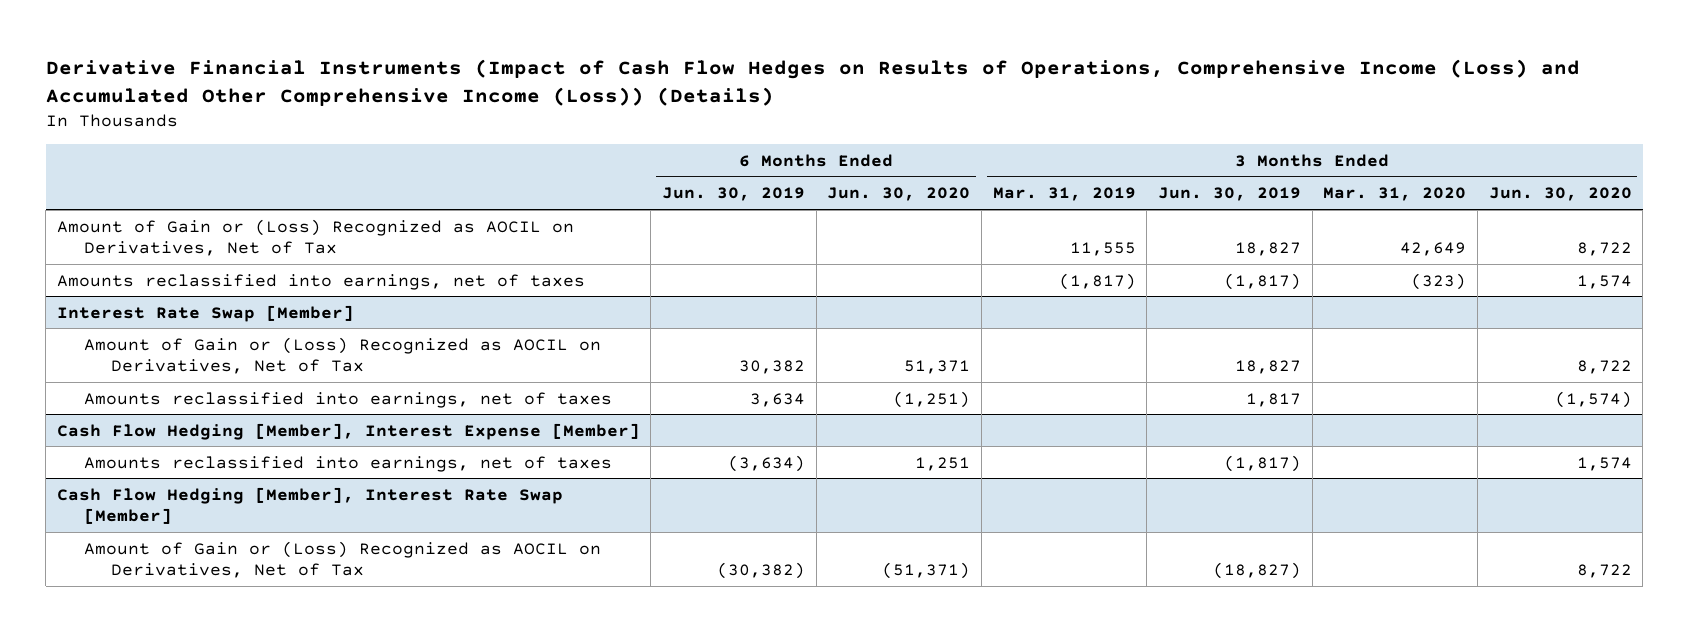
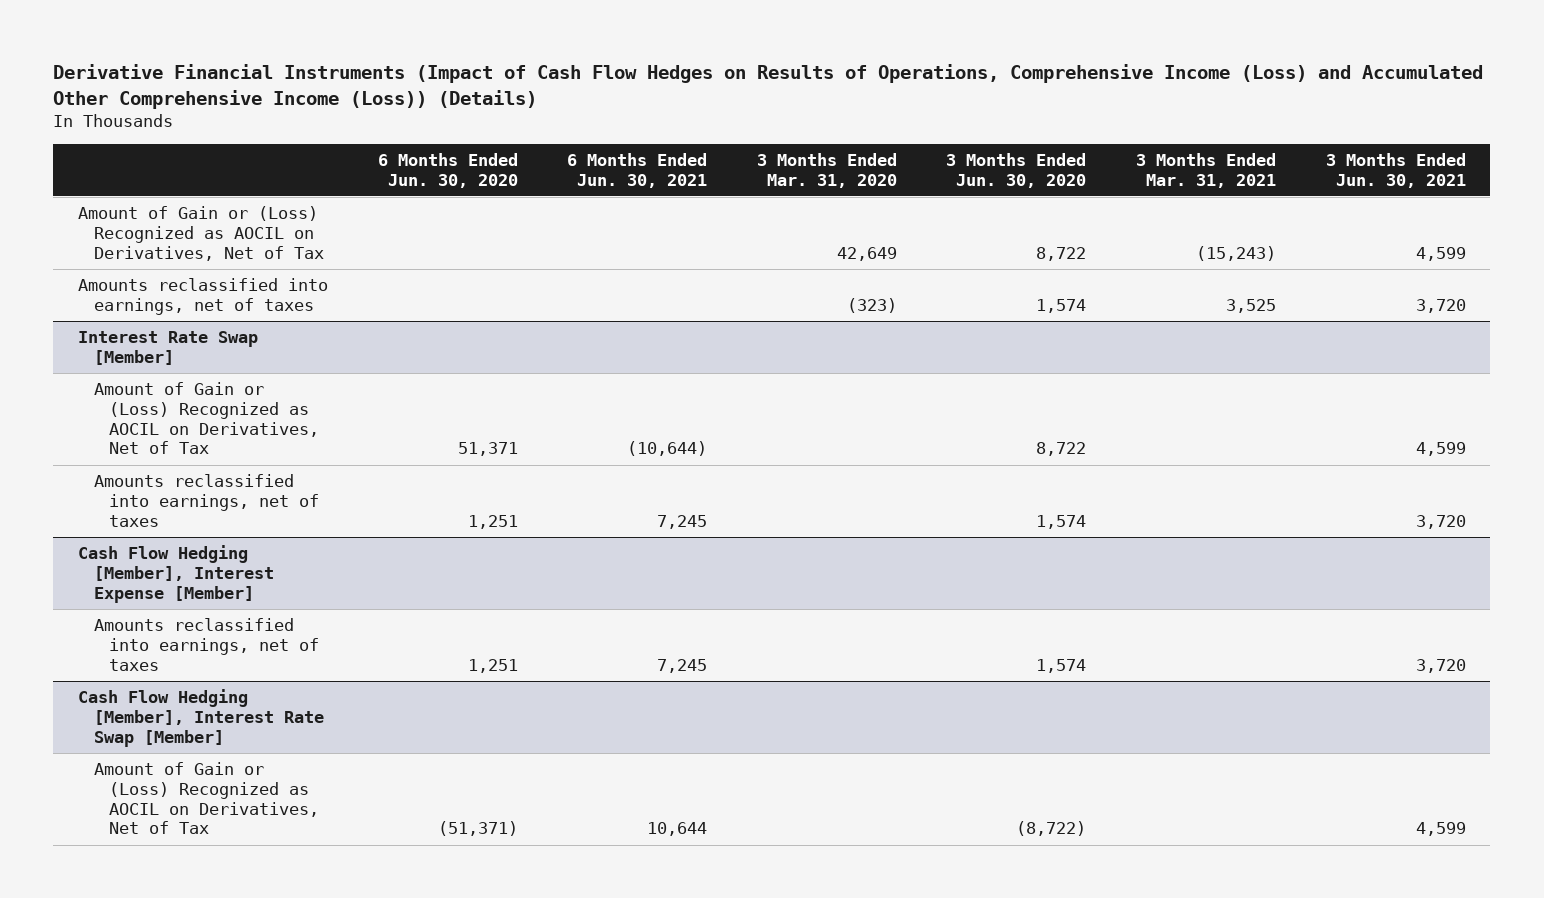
- | 6 Months Ended Jun. 30, 2019 | 6 Months Ended Jun. 30, 2020 | 3 Months Ended Mar. 31, 2019 | 3 Months Ended Jun. 30, 2019 | 3 Months Ended Mar. 31, 2020 | 3 Months Ended Jun. 30, 2020
+ | 6 Months Ended Jun. 30, 2020 | 6 Months Ended Jun. 30, 2021 | 3 Months Ended Mar. 31, 2020 | 3 Months Ended Jun. 30, 2020 | 3 Months Ended Mar. 31, 2021 | 3 Months Ended Jun. 30, 2021
@ Interest Rate Swap [Member]
- Amounts reclassified into earnings, net of taxes | 3,634 | (1,251) | | 1,817 | | (1,574)
+ Amounts reclassified into earnings, net of taxes | 1,251 | 7,245 | | 1,574 | | 3,720
@ Cash Flow Hedging [Member], Interest Rate Swap [Member]
- Amount of Gain or (Loss) Recognized as AOCIL on Derivatives, Net of Tax | (30,382) | (51,371) | | (18,827) | | 8,722
+ Amount of Gain or (Loss) Recognized as AOCIL on Derivatives, Net of Tax | (51,371) | 10,644 | | (8,722) | | 4,599

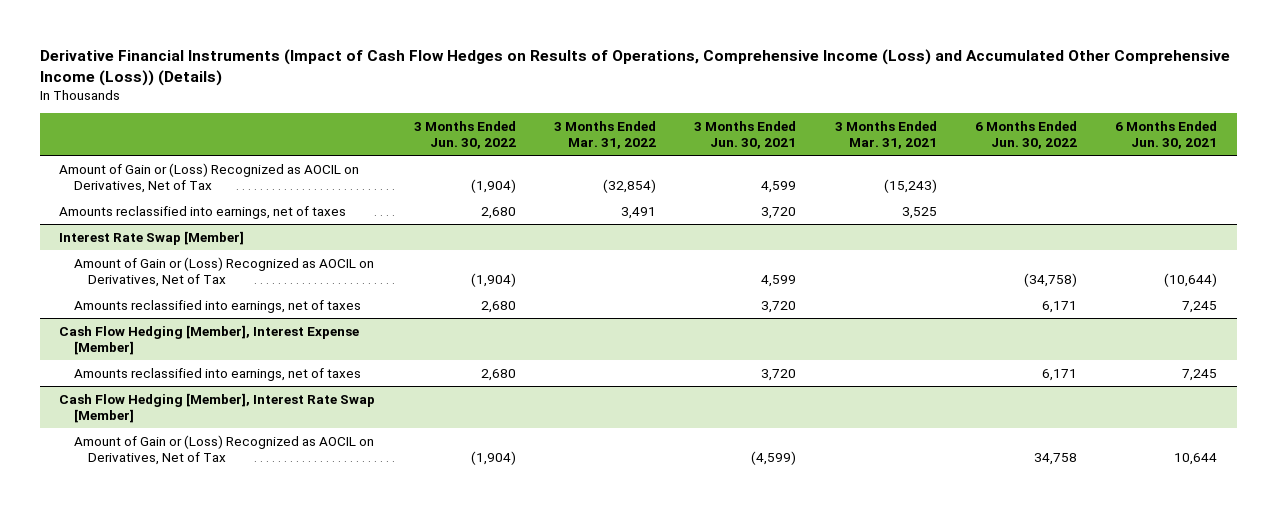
- | 6 Months Ended Jun. 30, 2020 | 6 Months Ended Jun. 30, 2021 | 3 Months Ended Mar. 31, 2020 | 3 Months Ended Jun. 30, 2020 | 3 Months Ended Mar. 31, 2021 | 3 Months Ended Jun. 30, 2021
+ | 3 Months Ended Jun. 30, 2022 | 3 Months Ended Mar. 31, 2022 | 3 Months Ended Jun. 30, 2021 | 3 Months Ended Mar. 31, 2021 | 6 Months Ended Jun. 30, 2022 | 6 Months Ended Jun. 30, 2021
@ Cash Flow Hedging [Member], Interest Rate Swap [Member]
- Amount of Gain or (Loss) Recognized as AOCIL on Derivatives, Net of Tax | (51,371) | 10,644 | | (8,722) | | 4,599
+ Amount of Gain or (Loss) Recognized as AOCIL on Derivatives, Net of Tax | (1,904) | | (4,599) | | 34,758 | 10,644

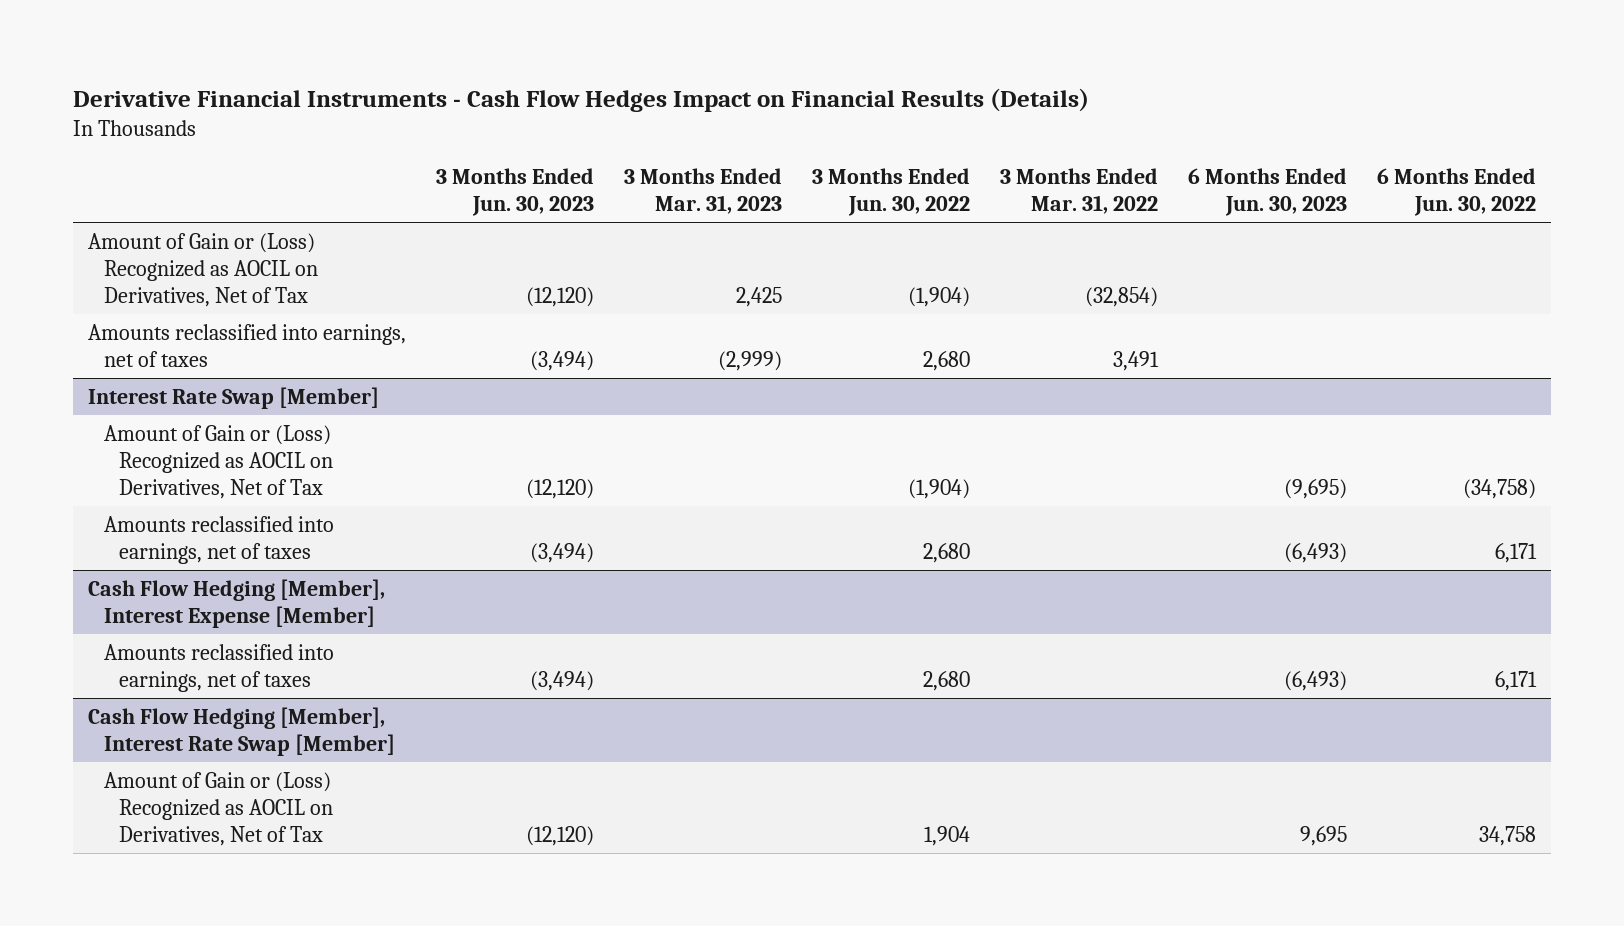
- Derivative Financial Instruments (Impact of Cash Flow Hedges on Results of Operations, Comprehensive Income (Loss) and Accumulated Other Comprehensive Income (Loss)) (Details)
+ Derivative Financial Instruments - Cash Flow Hedges Impact on Financial Results (Details)
- | 3 Months Ended Jun. 30, 2022 | 3 Months Ended Mar. 31, 2022 | 3 Months Ended Jun. 30, 2021 | 3 Months Ended Mar. 31, 2021 | 6 Months Ended Jun. 30, 2022 | 6 Months Ended Jun. 30, 2021
+ | 3 Months Ended Jun. 30, 2023 | 3 Months Ended Mar. 31, 2023 | 3 Months Ended Jun. 30, 2022 | 3 Months Ended Mar. 31, 2022 | 6 Months Ended Jun. 30, 2023 | 6 Months Ended Jun. 30, 2022
@ Cash Flow Hedging [Member], Interest Rate Swap [Member]
- Amount of Gain or (Loss) Recognized as AOCIL on Derivatives, Net of Tax | (1,904) | | (4,599) | | 34,758 | 10,644
+ Amount of Gain or (Loss) Recognized as AOCIL on Derivatives, Net of Tax | (12,120) | | 1,904 | | 9,695 | 34,758

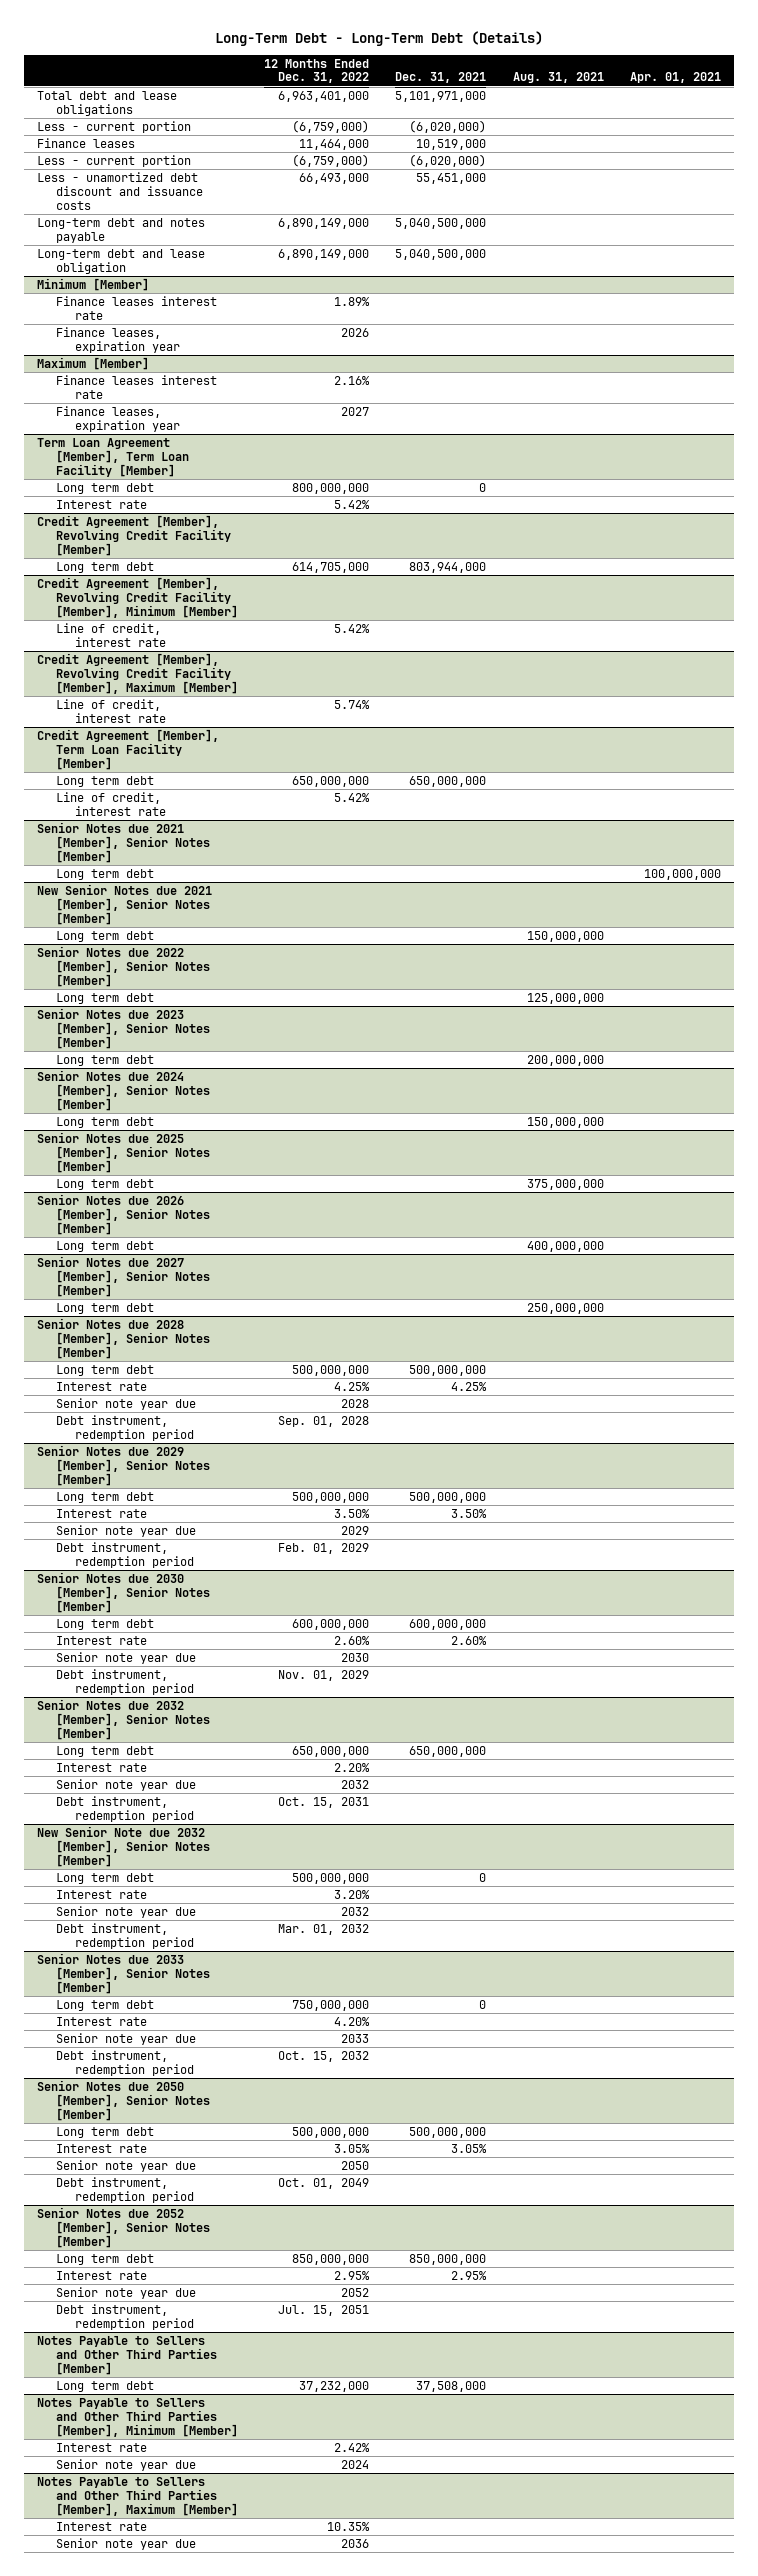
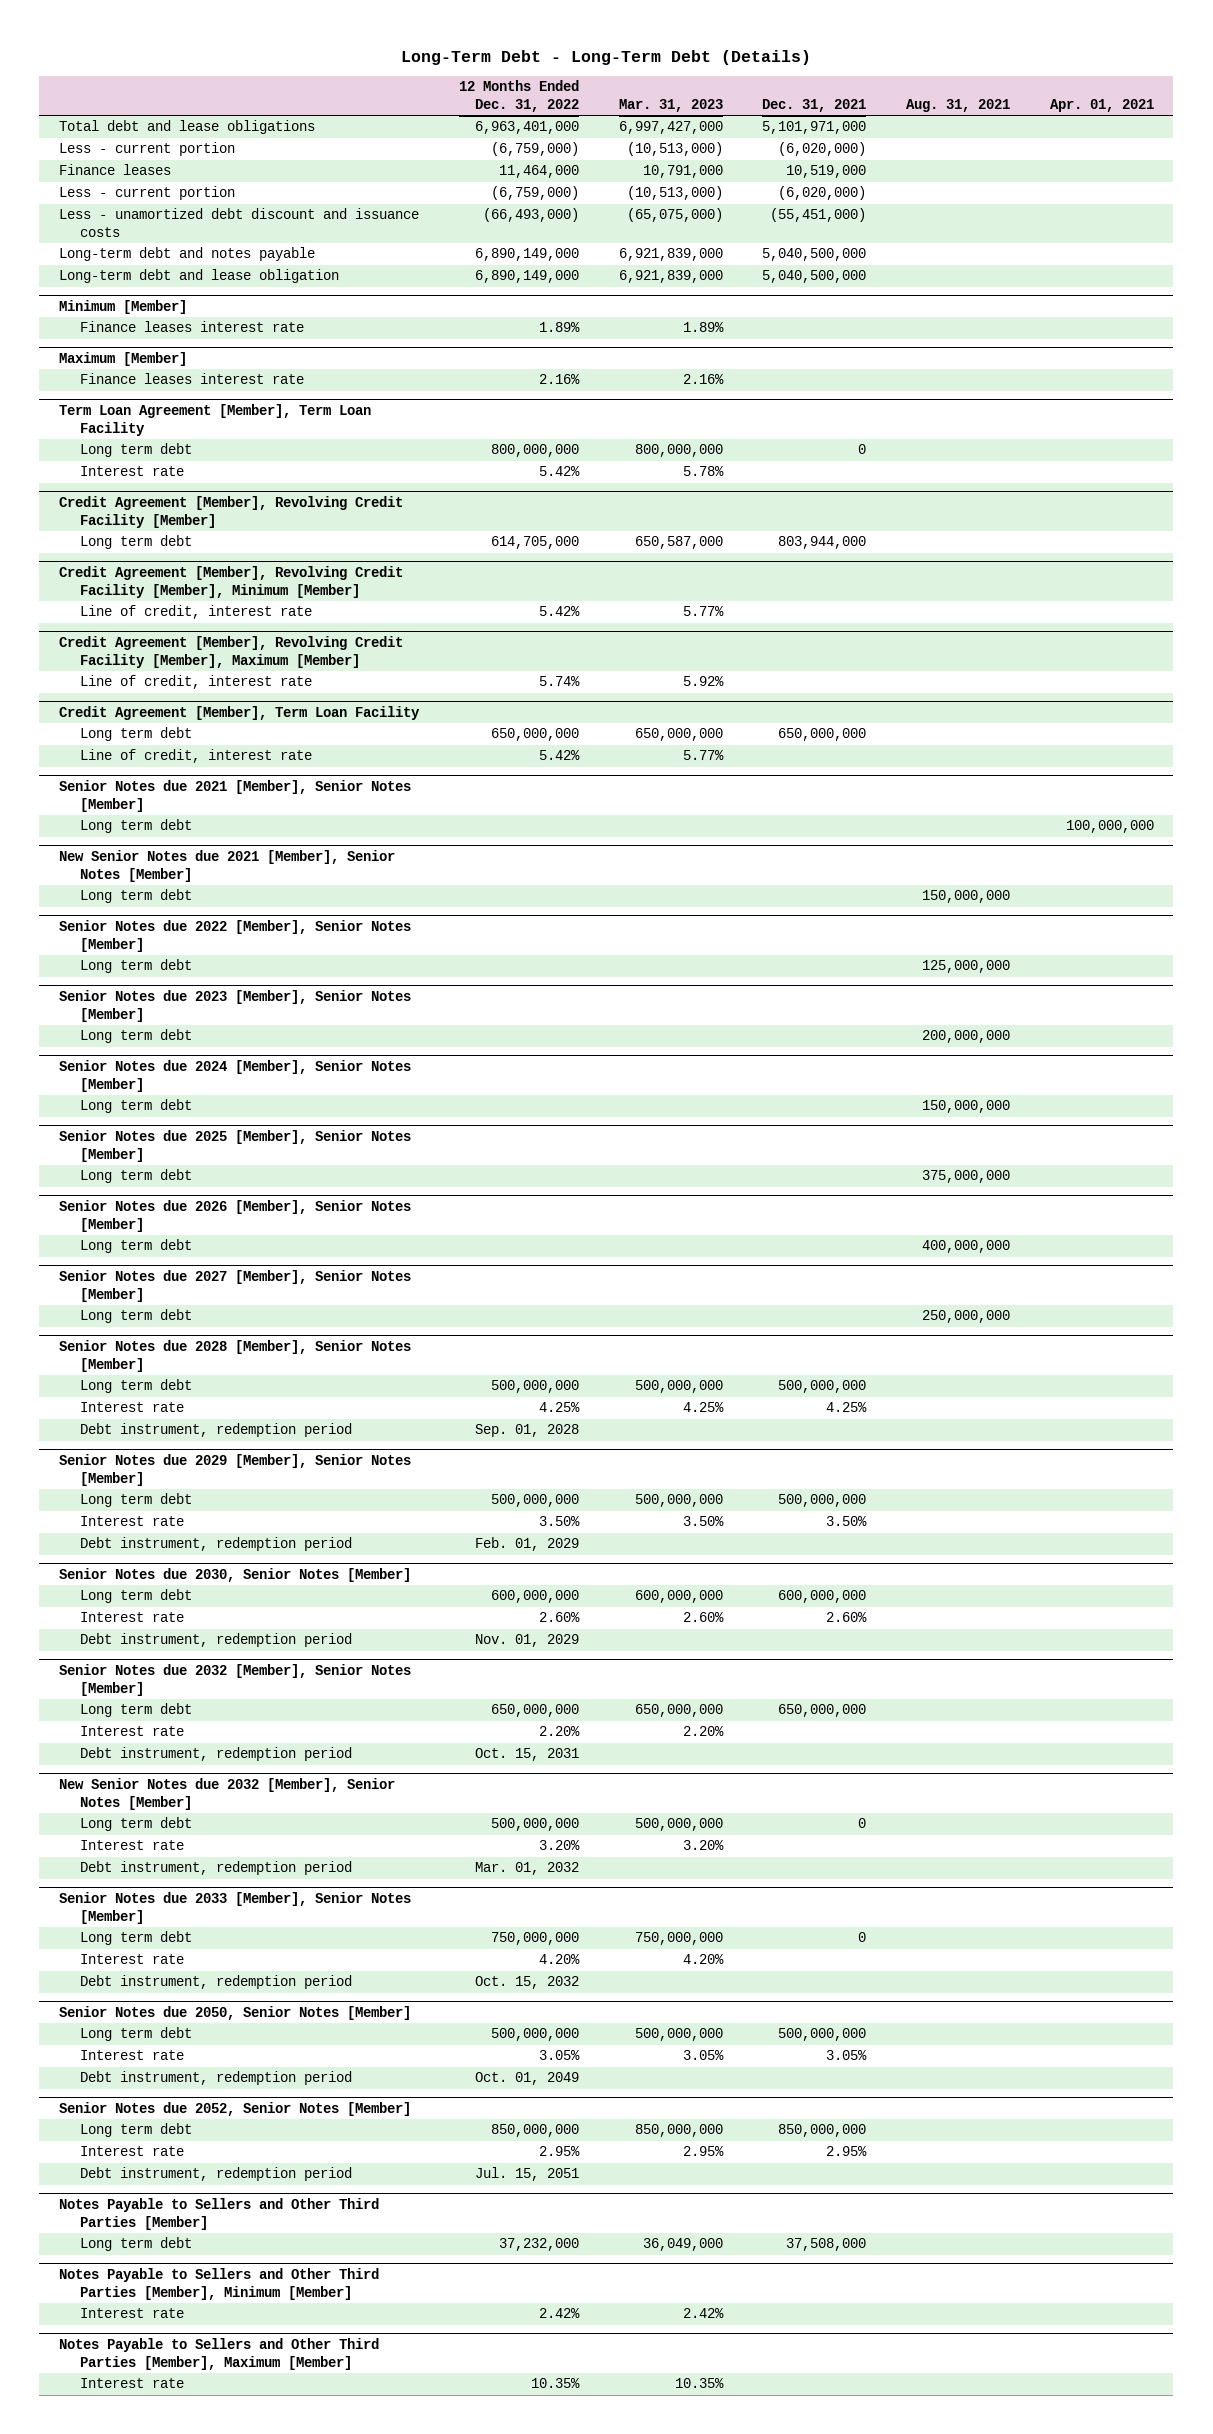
- | 12 Months Ended Dec. 31, 2022 | Dec. 31, 2021 | Aug. 31, 2021 | Apr. 01, 2021
+ | 12 Months Ended Dec. 31, 2022 | Mar. 31, 2023 | Dec. 31, 2021 | Aug. 31, 2021 | Apr. 01, 2021
- Less - unamortized debt discount and issuance costs | 66,493,000 | 55,451,000 | |
+ Less - unamortized debt discount and issuance costs | (66,493,000) | (65,075,000) | (55,451,000) | |
@ Minimum [Member]
- Finance leases, expiration year | 2026 | | |
@ Maximum [Member]
- Finance leases, expiration year | 2027 | | |
- Term Loan Agreement [Member], Term Loan Facility [Member]
+ Term Loan Agreement [Member], Term Loan Facility
- Credit Agreement [Member], Term Loan Facility [Member]
+ Credit Agreement [Member], Term Loan Facility
@ Senior Notes due 2028 [Member], Senior Notes [Member]
- Senior note year due | 2028 | | |
@ Senior Notes due 2029 [Member], Senior Notes [Member]
- Senior note year due | 2029 | | |
- Senior Notes due 2030 [Member], Senior Notes [Member]
+ Senior Notes due 2030, Senior Notes [Member]
- Senior note year due | 2030 | | |
@ Senior Notes due 2032 [Member], Senior Notes [Member]
- Senior note year due | 2032 | | |
- New Senior Note due 2032 [Member], Senior Notes [Member]
+ New Senior Notes due 2032 [Member], Senior Notes [Member]
- Senior note year due | 2032 | | |
@ Senior Notes due 2033 [Member], Senior Notes [Member]
- Senior note year due | 2033 | | |
- Senior Notes due 2050 [Member], Senior Notes [Member]
+ Senior Notes due 2050, Senior Notes [Member]
- Senior note year due | 2050 | | |
- Senior Notes due 2052 [Member], Senior Notes [Member]
+ Senior Notes due 2052, Senior Notes [Member]
- Senior note year due | 2052 | | |
@ Notes Payable to Sellers and Other Third Parties [Member], Minimum [Member]
- Senior note year due | 2024 | | |
@ Notes Payable to Sellers and Other Third Parties [Member], Maximum [Member]
- Senior note year due | 2036 | | |

